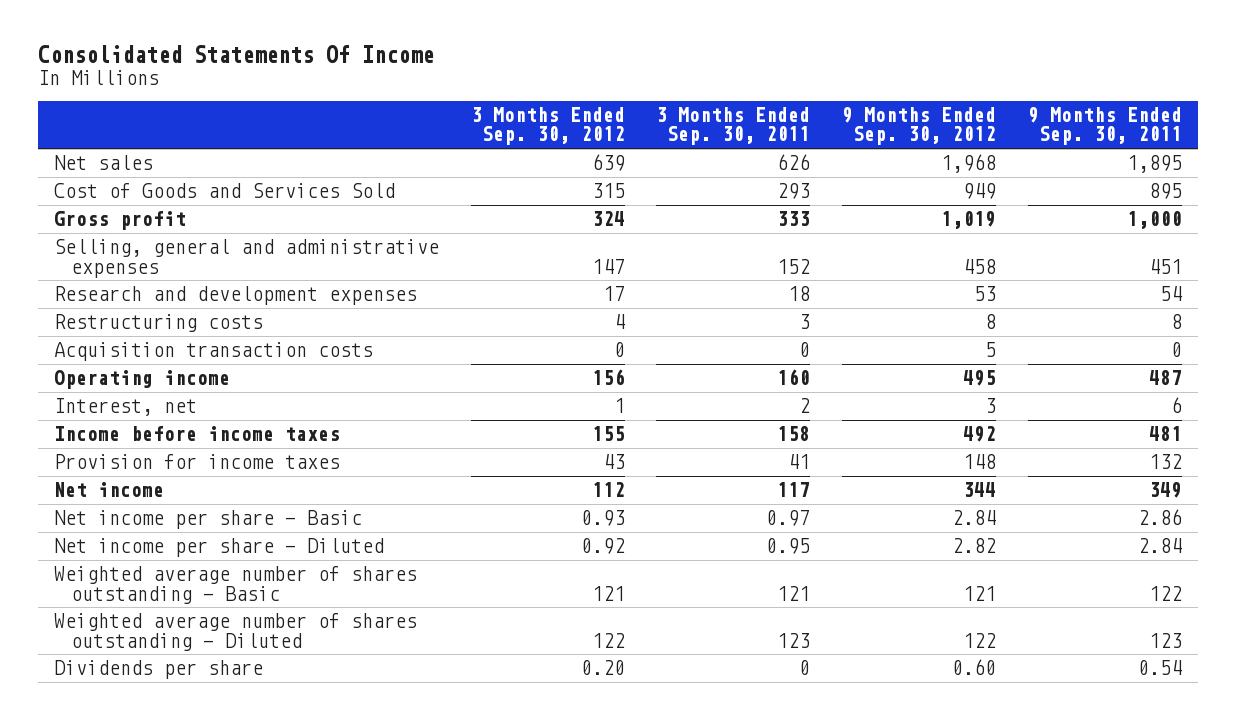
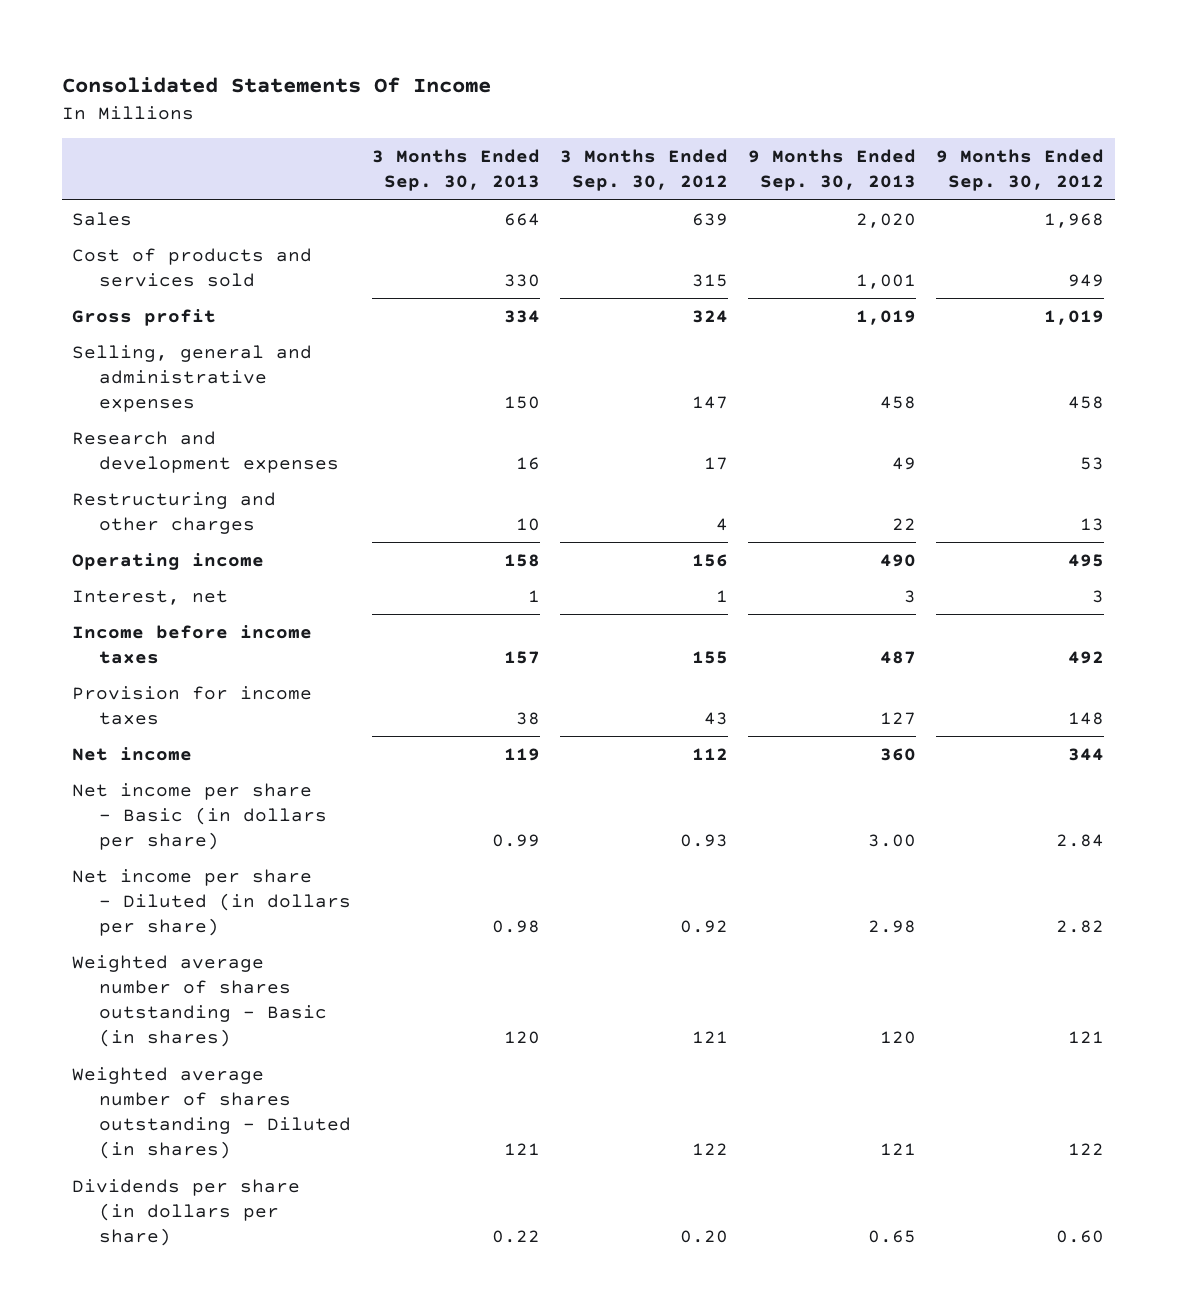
- | 3 Months Ended Sep. 30, 2012 | 3 Months Ended Sep. 30, 2011 | 9 Months Ended Sep. 30, 2012 | 9 Months Ended Sep. 30, 2011
+ | 3 Months Ended Sep. 30, 2013 | 3 Months Ended Sep. 30, 2012 | 9 Months Ended Sep. 30, 2013 | 9 Months Ended Sep. 30, 2012
- Net sales | 639 | 626 | 1,968 | 1,895
- Cost of Goods and Services Sold | 315 | 293 | 949 | 895
+ Sales | 664 | 639 | 2,020 | 1,968
+ Cost of products and services sold | 330 | 315 | 1,001 | 949
- Restructuring costs | 4 | 3 | 8 | 8
- Acquisition transaction costs | 0 | 0 | 5 | 0
+ Restructuring and other charges | 10 | 4 | 22 | 13
- Net income per share - Basic | 0.93 | 0.97 | 2.84 | 2.86
- Net income per share - Diluted | 0.92 | 0.95 | 2.82 | 2.84
- Weighted average number of shares outstanding - Basic | 121 | 121 | 121 | 122
- Weighted average number of shares outstanding - Diluted | 122 | 123 | 122 | 123
- Dividends per share | 0.20 | 0 | 0.60 | 0.54
+ Net income per share - Basic (in dollars per share) | 0.99 | 0.93 | 3.00 | 2.84
+ Net income per share - Diluted (in dollars per share) | 0.98 | 0.92 | 2.98 | 2.82
+ Weighted average number of shares outstanding - Basic (in shares) | 120 | 121 | 120 | 121
+ Weighted average number of shares outstanding - Diluted (in shares) | 121 | 122 | 121 | 122
+ Dividends per share (in dollars per share) | 0.22 | 0.20 | 0.65 | 0.60

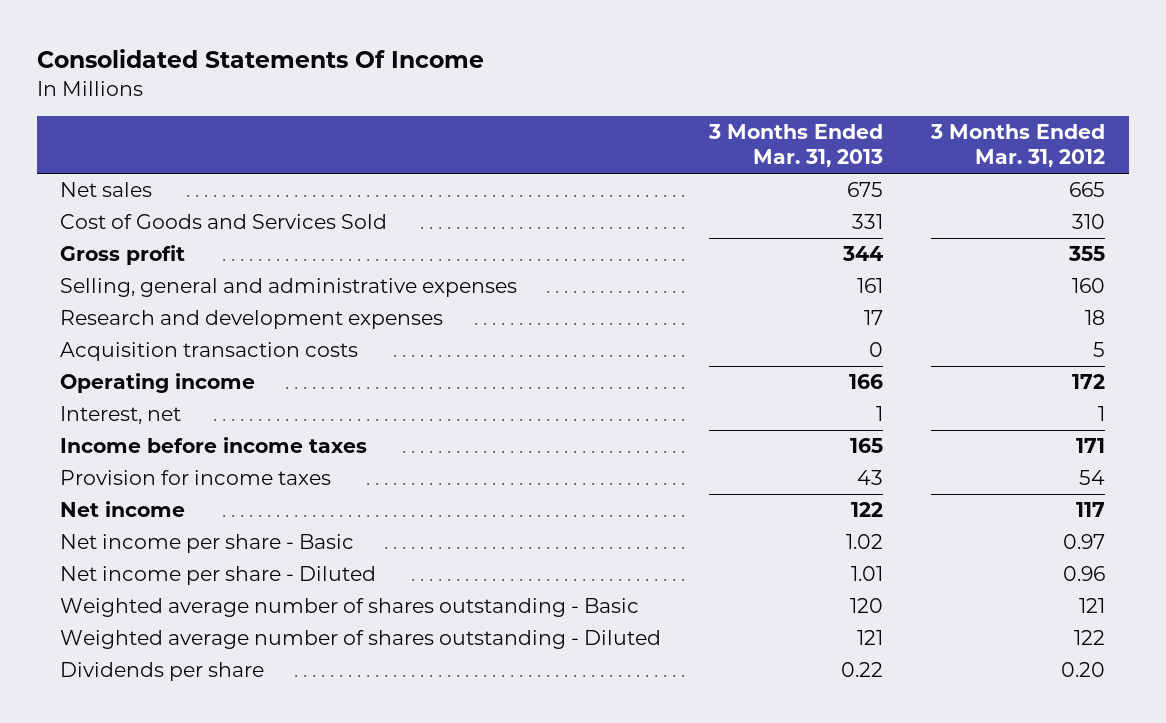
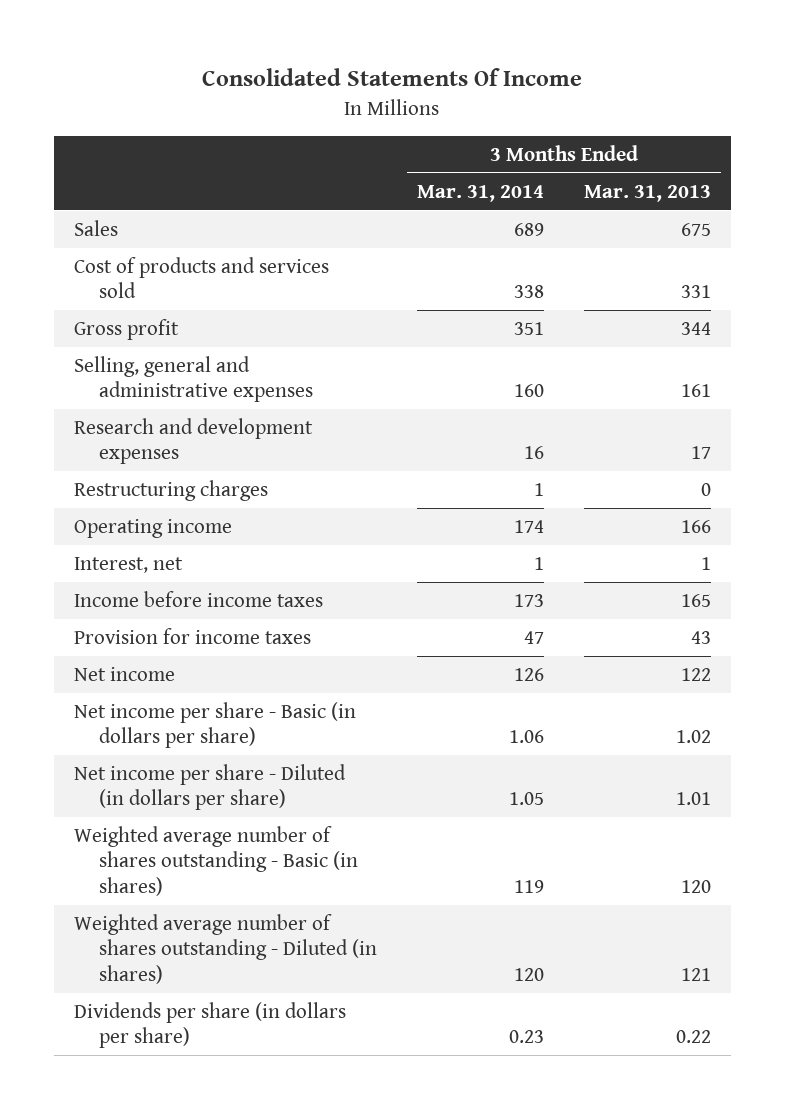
- | 3 Months Ended Mar. 31, 2013 | 3 Months Ended Mar. 31, 2012
+ | 3 Months Ended Mar. 31, 2014 | 3 Months Ended Mar. 31, 2013
- Net sales | 675 | 665
- Cost of Goods and Services Sold | 331 | 310
+ Sales | 689 | 675
+ Cost of products and services sold | 338 | 331
- Acquisition transaction costs | 0 | 5
+ Restructuring charges | 1 | 0
- Net income per share - Basic | 1.02 | 0.97
- Net income per share - Diluted | 1.01 | 0.96
- Weighted average number of shares outstanding - Basic | 120 | 121
- Weighted average number of shares outstanding - Diluted | 121 | 122
- Dividends per share | 0.22 | 0.20
+ Net income per share - Basic (in dollars per share) | 1.06 | 1.02
+ Net income per share - Diluted (in dollars per share) | 1.05 | 1.01
+ Weighted average number of shares outstanding - Basic (in shares) | 119 | 120
+ Weighted average number of shares outstanding - Diluted (in shares) | 120 | 121
+ Dividends per share (in dollars per share) | 0.23 | 0.22

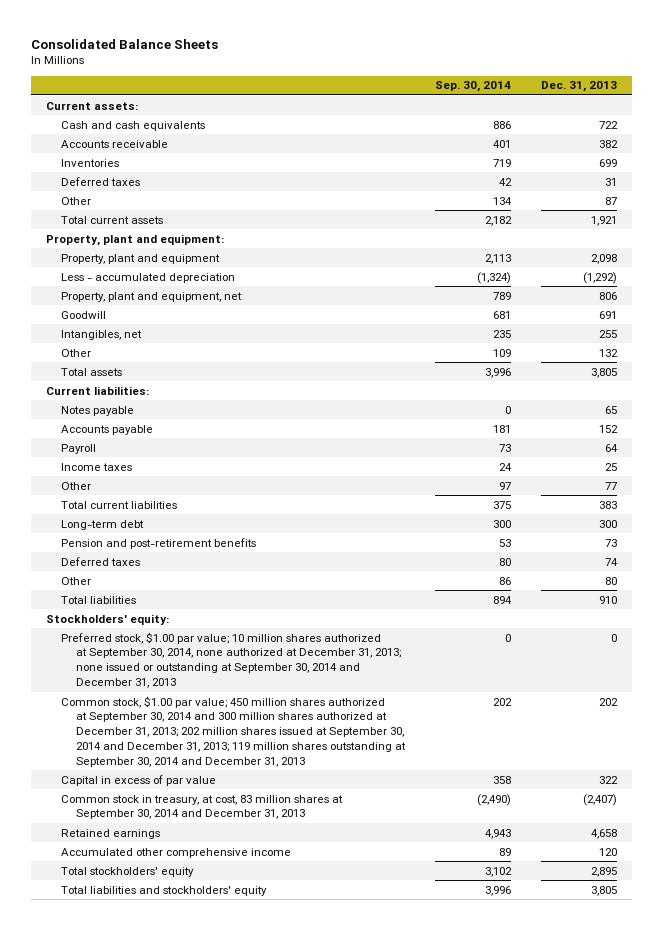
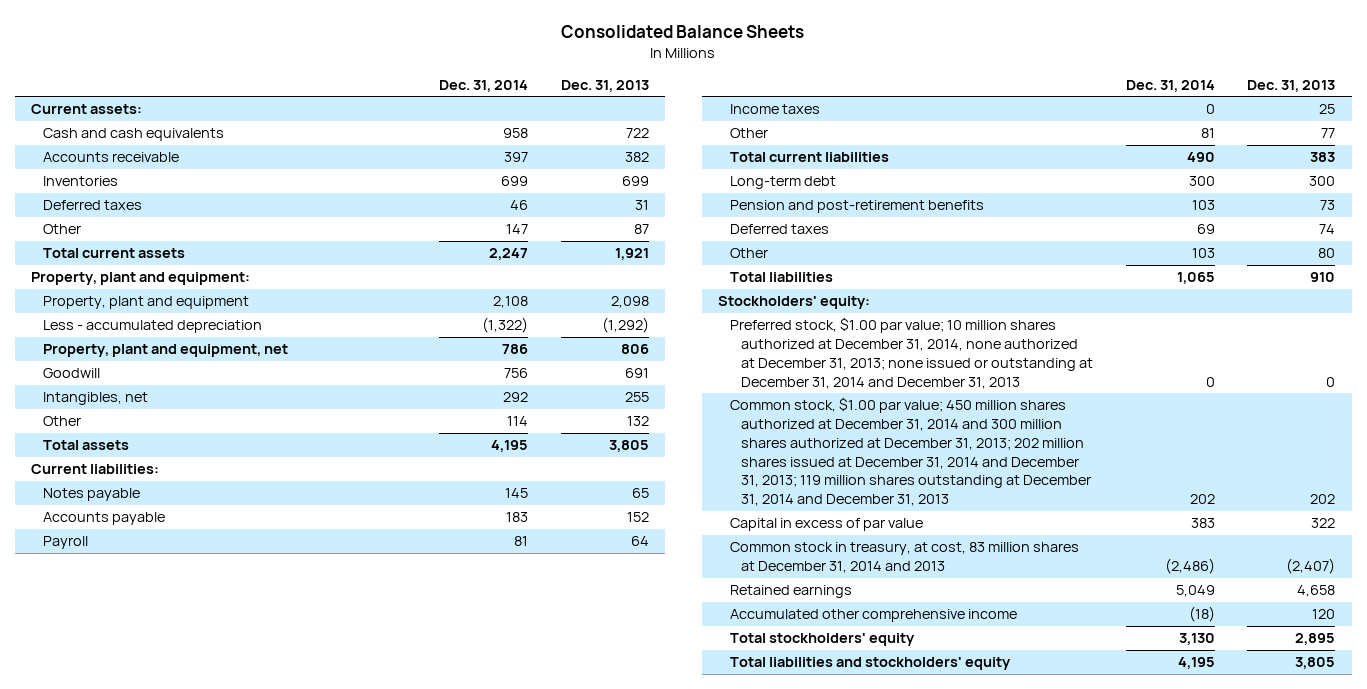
- | Sep. 30, 2014 | Dec. 31, 2013
+ | Dec. 31, 2014 | Dec. 31, 2013
- Preferred stock, $1.00 par value; 10 million shares authorized at September 30, 2014, none authorized at December 31, 2013; none issued or outstanding at September 30, 2014 and December 31, 2013 | 0 | 0
- Common stock, $1.00 par value; 450 million shares authorized at September 30, 2014 and 300 million shares authorized at December 31, 2013; 202 million shares issued at September 30, 2014 and December 31, 2013; 119 million shares outstanding at September 30, 2014 and December 31, 2013 | 202 | 202
+ Preferred stock, $1.00 par value; 10 million shares authorized at December 31, 2014, none authorized at December 31, 2013; none issued or outstanding at December 31, 2014 and December 31, 2013 | 0 | 0
+ Common stock, $1.00 par value; 450 million shares authorized at December 31, 2014 and 300 million shares authorized at December 31, 2013; 202 million shares issued at December 31, 2014 and December 31, 2013; 119 million shares outstanding at December 31, 2014 and December 31, 2013 | 202 | 202
- Common stock in treasury, at cost, 83 million shares at September 30, 2014 and December 31, 2013 | (2,490) | (2,407)
+ Common stock in treasury, at cost, 83 million shares at December 31, 2014 and 2013 | (2,486) | (2,407)

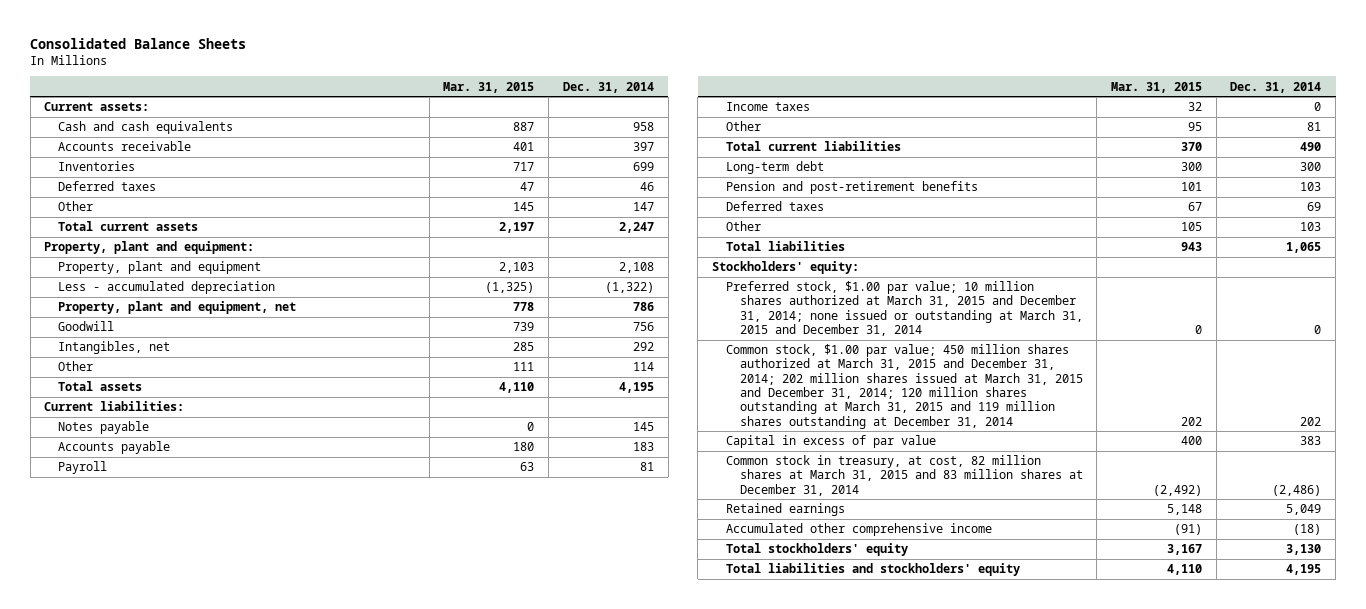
- | Dec. 31, 2014 | Dec. 31, 2013
+ | Mar. 31, 2015 | Dec. 31, 2014
- Preferred stock, $1.00 par value; 10 million shares authorized at December 31, 2014, none authorized at December 31, 2013; none issued or outstanding at December 31, 2014 and December 31, 2013 | 0 | 0
- Common stock, $1.00 par value; 450 million shares authorized at December 31, 2014 and 300 million shares authorized at December 31, 2013; 202 million shares issued at December 31, 2014 and December 31, 2013; 119 million shares outstanding at December 31, 2014 and December 31, 2013 | 202 | 202
+ Preferred stock, $1.00 par value; 10 million shares authorized at March 31, 2015 and December 31, 2014; none issued or outstanding at March 31, 2015 and December 31, 2014 | 0 | 0
+ Common stock, $1.00 par value; 450 million shares authorized at March 31, 2015 and December 31, 2014; 202 million shares issued at March 31, 2015 and December 31, 2014; 120 million shares outstanding at March 31, 2015 and 119 million shares outstanding at December 31, 2014 | 202 | 202
- Common stock in treasury, at cost, 83 million shares at December 31, 2014 and 2013 | (2,486) | (2,407)
+ Common stock in treasury, at cost, 82 million shares at March 31, 2015 and 83 million shares at December 31, 2014 | (2,492) | (2,486)

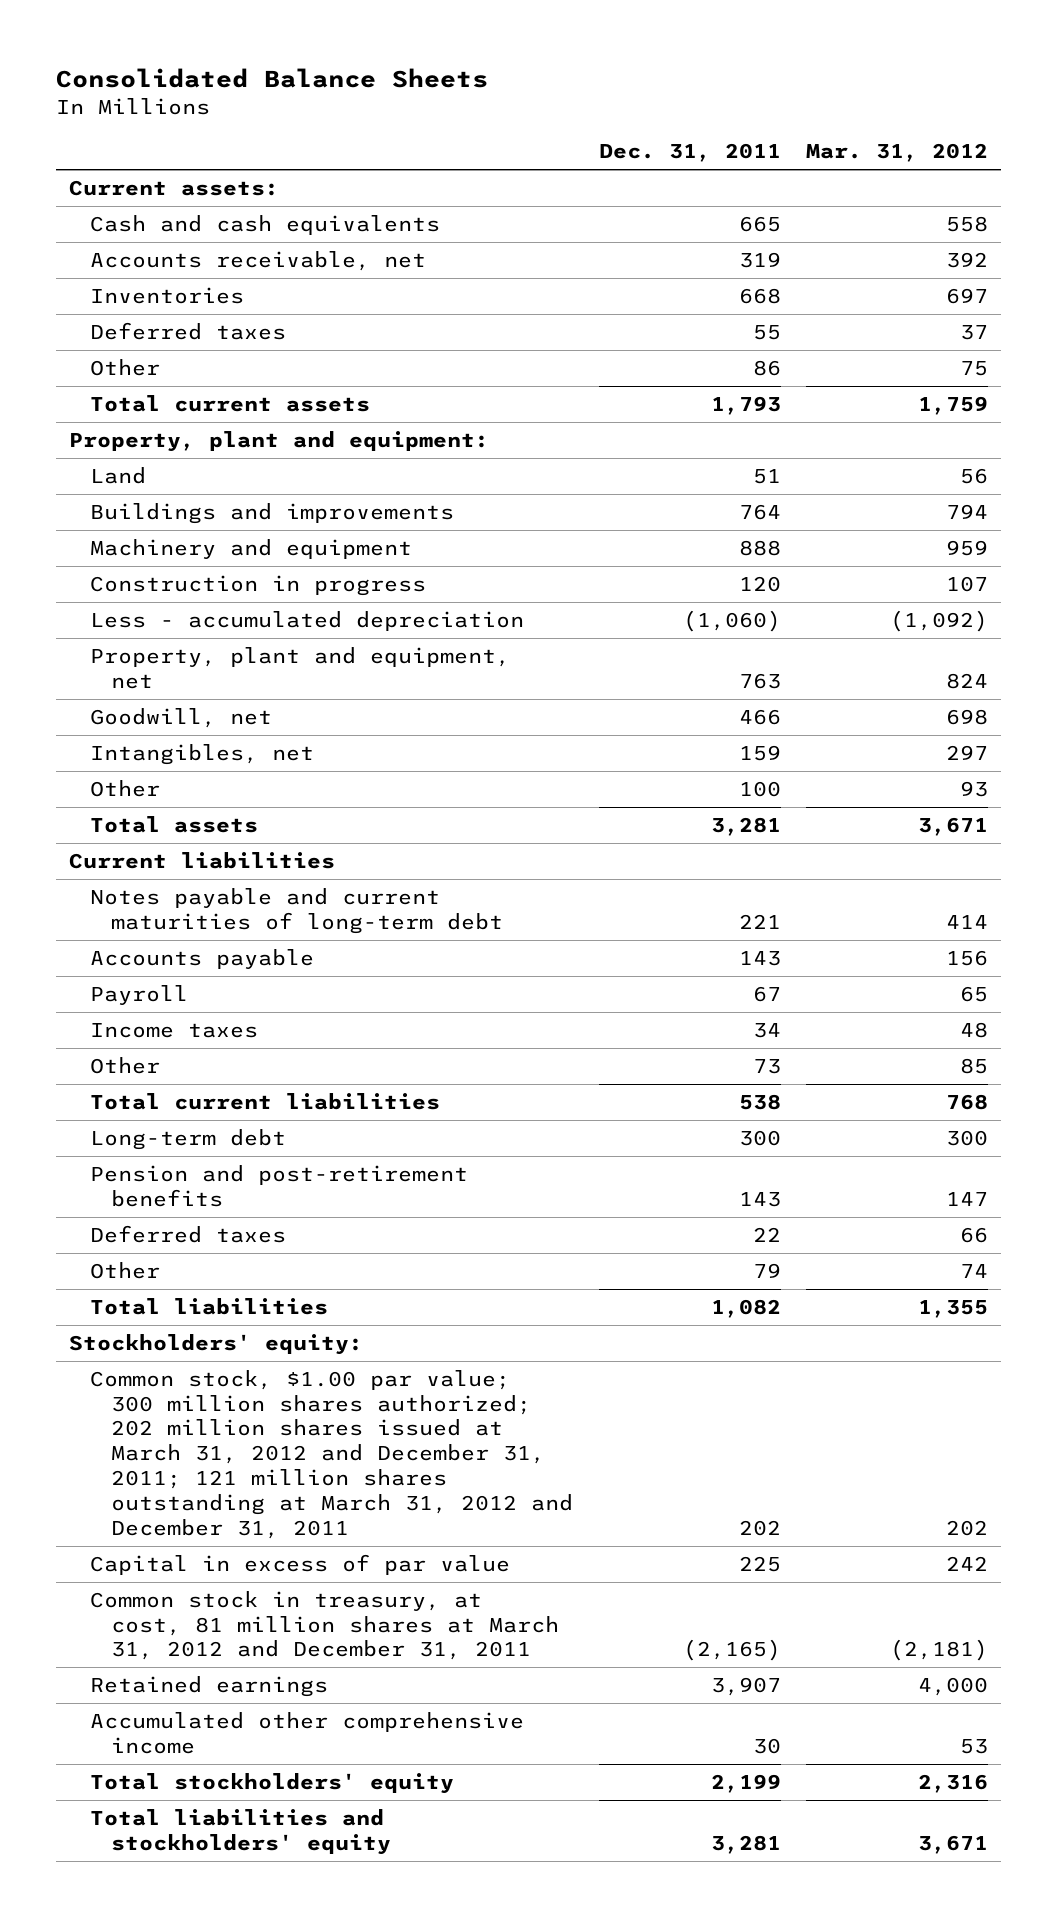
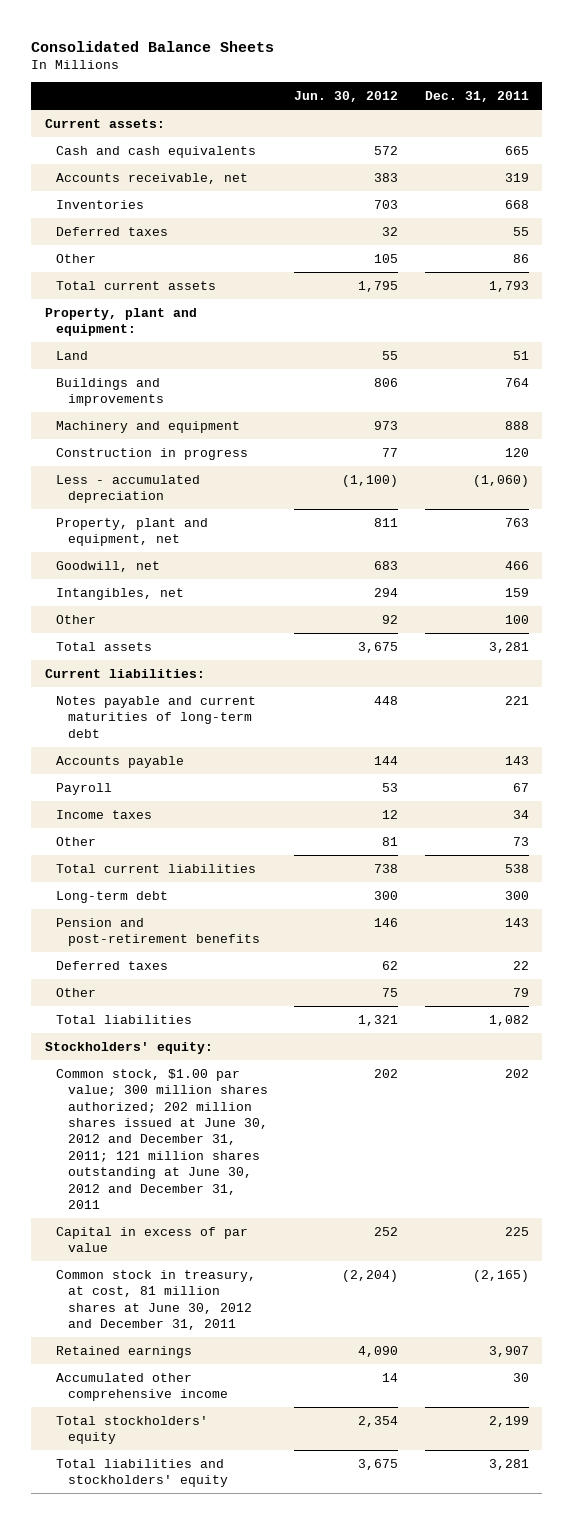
- | Dec. 31, 2011 | Mar. 31, 2012
+ | Jun. 30, 2012 | Dec. 31, 2011
- Current liabilities
+ Current liabilities:
- Common stock, $1.00 par value; 300 million shares authorized; 202 million shares issued at March 31, 2012 and December 31, 2011; 121 million shares outstanding at March 31, 2012 and December 31, 2011 | 202 | 202
+ Common stock, $1.00 par value; 300 million shares authorized; 202 million shares issued at June 30, 2012 and December 31, 2011; 121 million shares outstanding at June 30, 2012 and December 31, 2011 | 202 | 202
- Common stock in treasury, at cost, 81 million shares at March 31, 2012 and December 31, 2011 | (2,165) | (2,181)
+ Common stock in treasury, at cost, 81 million shares at June 30, 2012 and December 31, 2011 | (2,204) | (2,165)

